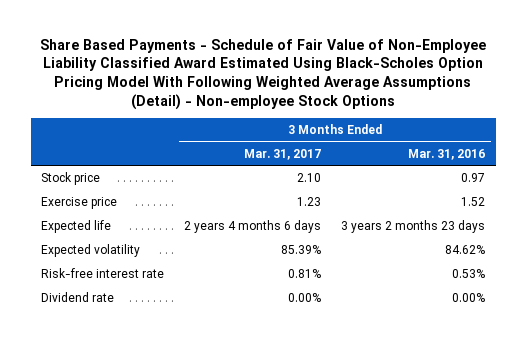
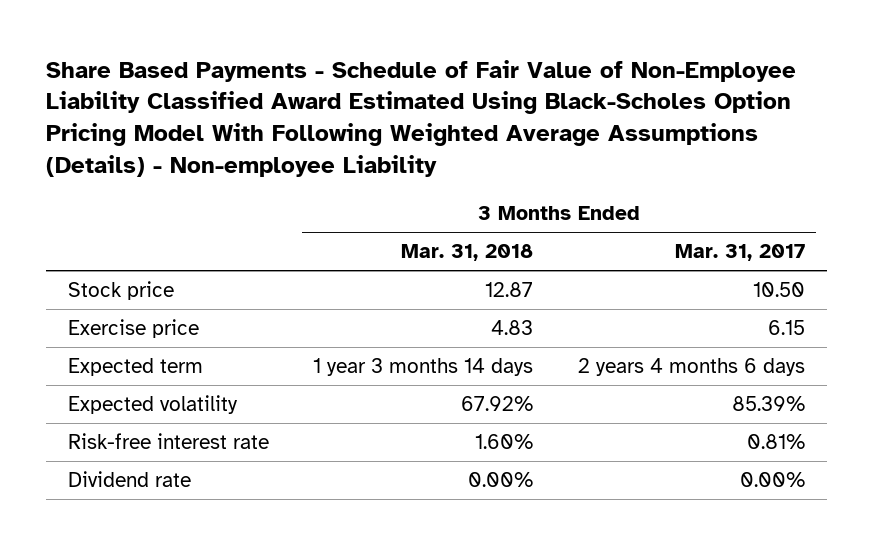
- Share Based Payments - Schedule of Fair Value of Non-Employee Liability Classified Award Estimated Using Black-Scholes Option Pricing Model With Following Weighted Average Assumptions (Detail) - Non-employee Stock Options
+ Share Based Payments - Schedule of Fair Value of Non-Employee Liability Classified Award Estimated Using Black-Scholes Option Pricing Model With Following Weighted Average Assumptions (Details) - Non-employee Liability
- | 3 Months Ended Mar. 31, 2017 | 3 Months Ended Mar. 31, 2016
+ | 3 Months Ended Mar. 31, 2018 | 3 Months Ended Mar. 31, 2017
- Stock price | 2.10 | 0.97
- Exercise price | 1.23 | 1.52
- Expected life | 2 years 4 months 6 days | 3 years 2 months 23 days
+ Stock price | 12.87 | 10.50
+ Exercise price | 4.83 | 6.15
+ Expected term | 1 year 3 months 14 days | 2 years 4 months 6 days

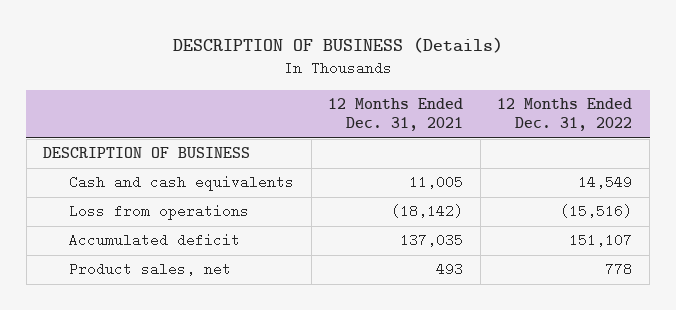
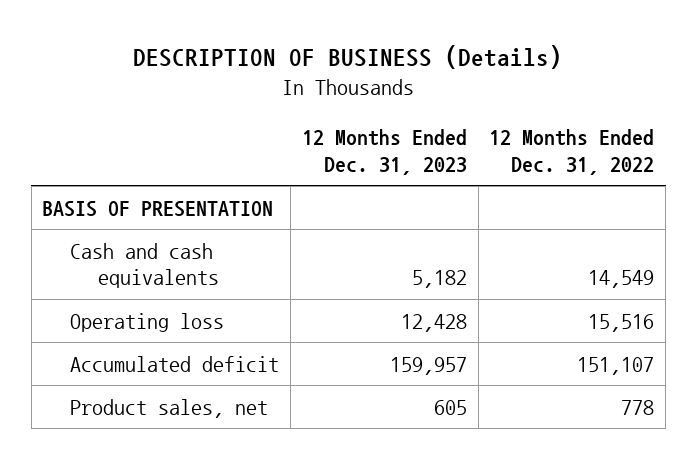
- | 12 Months Ended Dec. 31, 2021 | 12 Months Ended Dec. 31, 2022
+ | 12 Months Ended Dec. 31, 2023 | 12 Months Ended Dec. 31, 2022
- DESCRIPTION OF BUSINESS
+ BASIS OF PRESENTATION
- Loss from operations | (18,142) | (15,516)
+ Operating loss | 12,428 | 15,516

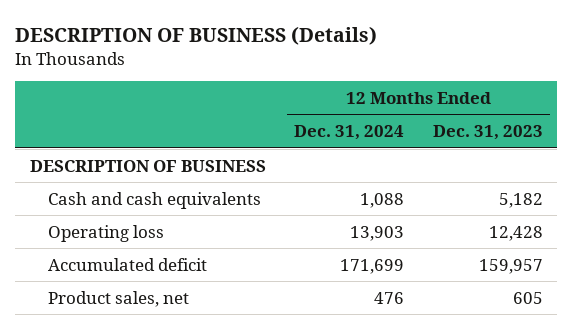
- | 12 Months Ended Dec. 31, 2023 | 12 Months Ended Dec. 31, 2022
+ | 12 Months Ended Dec. 31, 2024 | 12 Months Ended Dec. 31, 2023
- BASIS OF PRESENTATION
+ DESCRIPTION OF BUSINESS

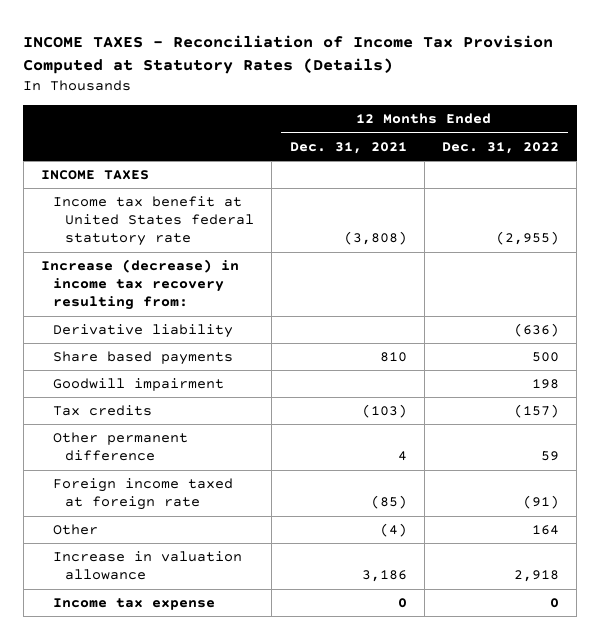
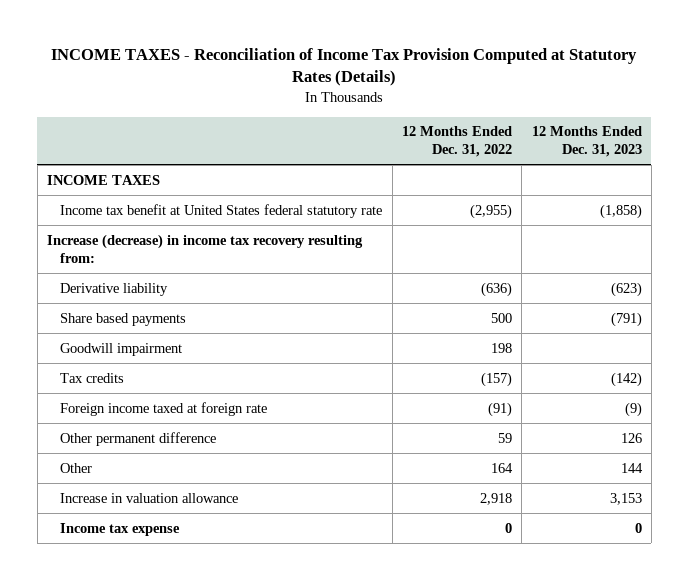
- | 12 Months Ended Dec. 31, 2021 | 12 Months Ended Dec. 31, 2022
+ | 12 Months Ended Dec. 31, 2022 | 12 Months Ended Dec. 31, 2023
moved down: Other permanent difference | 59 | 126

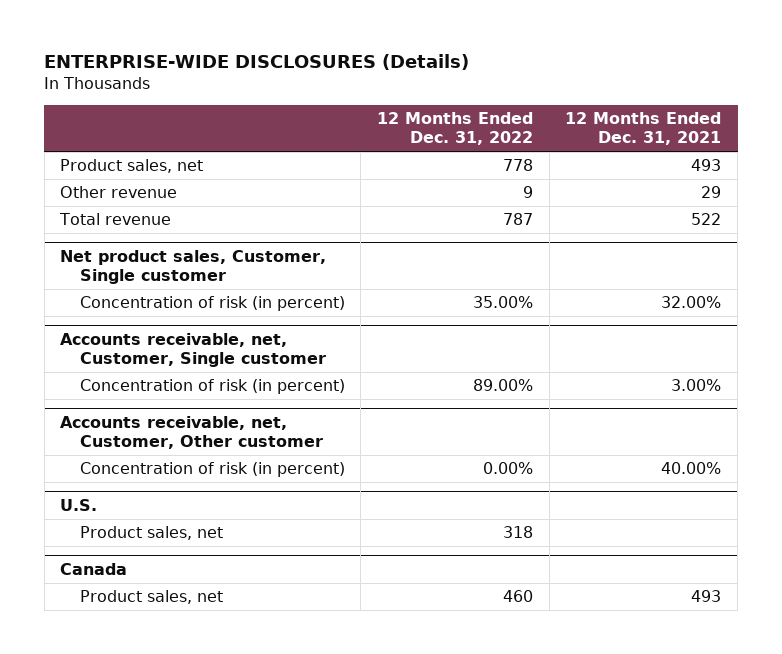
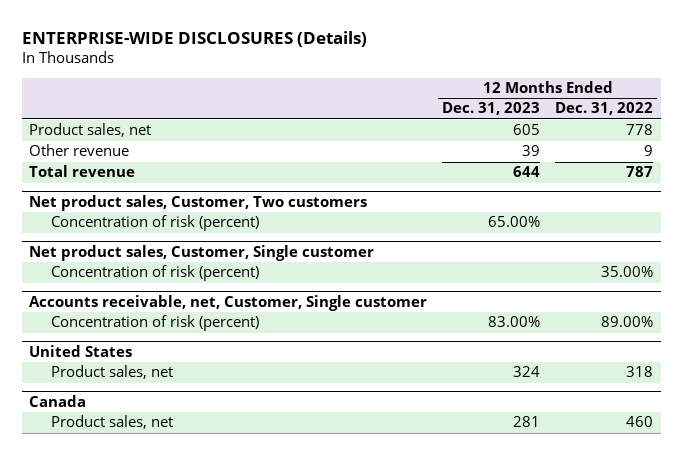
- | 12 Months Ended Dec. 31, 2022 | 12 Months Ended Dec. 31, 2021
+ | 12 Months Ended Dec. 31, 2023 | 12 Months Ended Dec. 31, 2022
+ Net product sales, Customer, Two customers
+ Concentration of risk (percent) | 65.00% |
@ Net product sales, Customer, Single customer
- Concentration of risk (in percent) | 35.00% | 32.00%
+ Concentration of risk (percent) | | 35.00%
@ Accounts receivable, net, Customer, Single customer
- Concentration of risk (in percent) | 89.00% | 3.00%
- Accounts receivable, net, Customer, Other customer
- Concentration of risk (in percent) | 0.00% | 40.00%
- U.S.
@ Accounts receivable, net, Customer, Single customer
+ Concentration of risk (percent) | 83.00% | 89.00%
+ United States

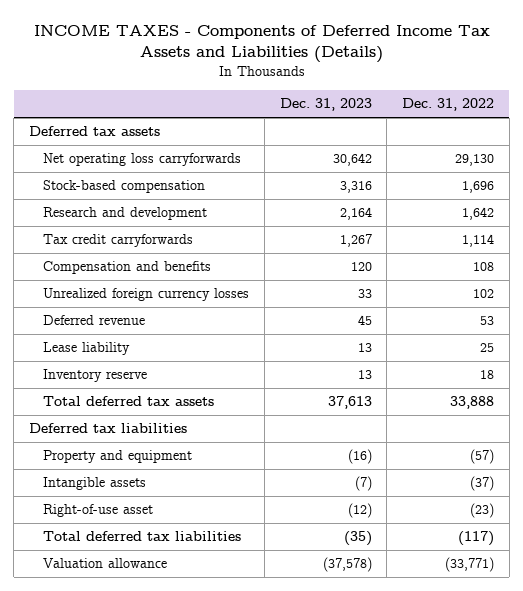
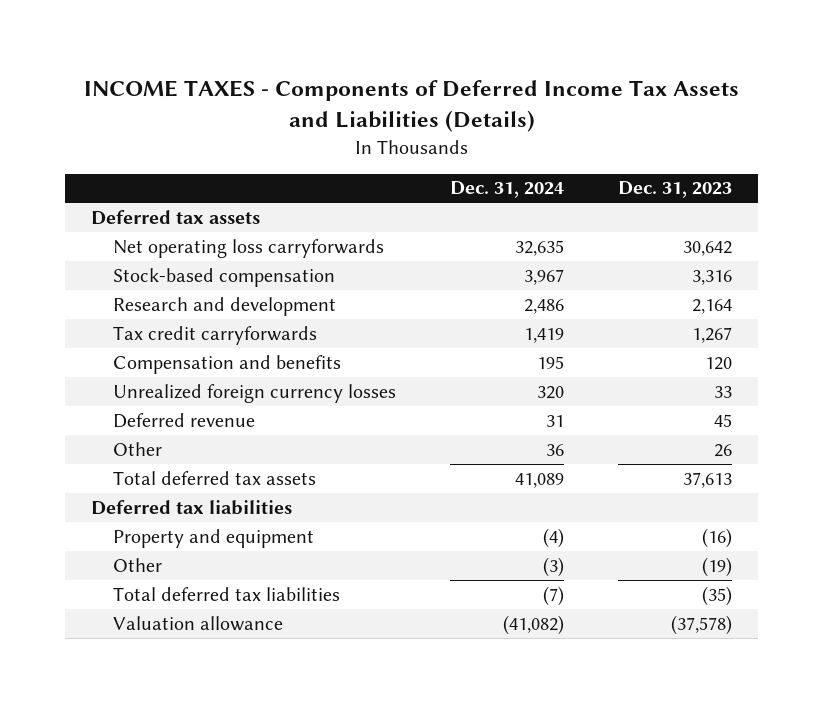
- | Dec. 31, 2023 | Dec. 31, 2022
+ | Dec. 31, 2024 | Dec. 31, 2023
- Lease liability | 13 | 25
- Inventory reserve | 13 | 18
+ Other | 36 | 26
- Intangible assets | (7) | (37)
- Right-of-use asset | (12) | (23)
+ Other | (3) | (19)

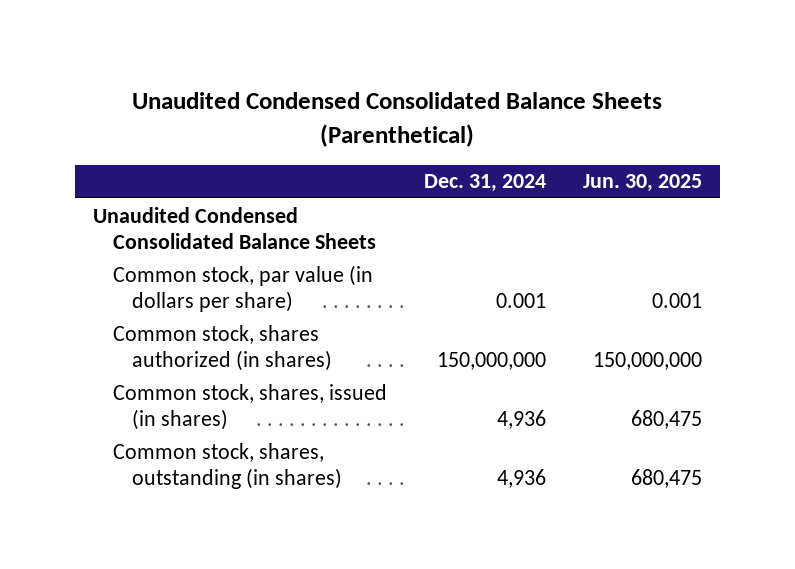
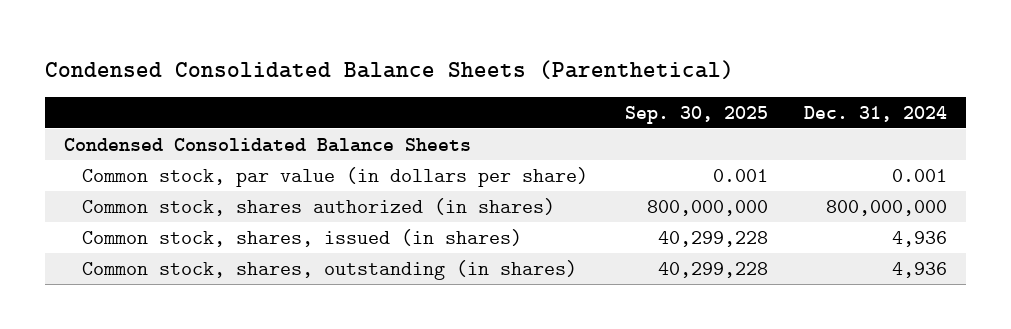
- Unaudited Condensed Consolidated Balance Sheets (Parenthetical)
+ Condensed Consolidated Balance Sheets (Parenthetical)
- | Dec. 31, 2024 | Jun. 30, 2025
+ | Sep. 30, 2025 | Dec. 31, 2024
- Unaudited Condensed Consolidated Balance Sheets
+ Condensed Consolidated Balance Sheets
- Common stock, shares authorized (in shares) | 150,000,000 | 150,000,000
+ Common stock, shares authorized (in shares) | 800,000,000 | 800,000,000

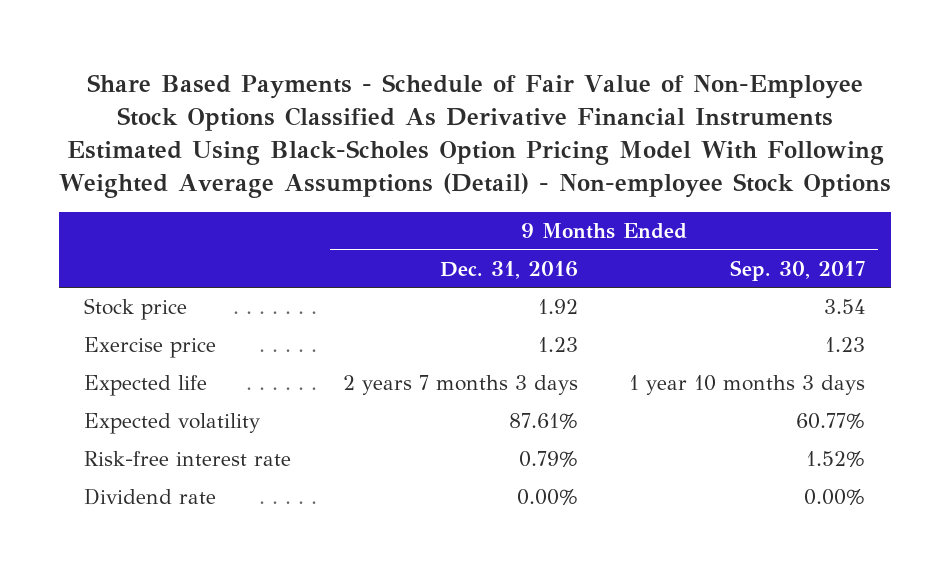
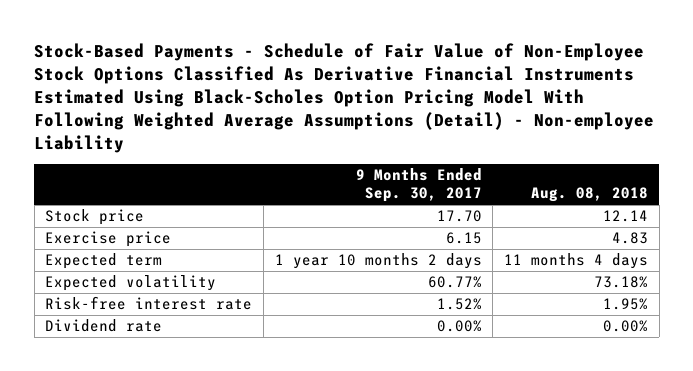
- Share Based Payments - Schedule of Fair Value of Non-Employee Stock Options Classified As Derivative Financial Instruments Estimated Using Black-Scholes Option Pricing Model With Following Weighted Average Assumptions (Detail) - Non-employee Stock Options
+ Stock-Based Payments - Schedule of Fair Value of Non-Employee Stock Options Classified As Derivative Financial Instruments Estimated Using Black-Scholes Option Pricing Model With Following Weighted Average Assumptions (Detail) - Non-employee Liability
- | 9 Months Ended Dec. 31, 2016 | 9 Months Ended Sep. 30, 2017
+ | 9 Months Ended Sep. 30, 2017 | Aug. 08, 2018
- Stock price | 1.92 | 3.54
- Exercise price | 1.23 | 1.23
- Expected life | 2 years 7 months 3 days | 1 year 10 months 3 days
+ Stock price | 17.70 | 12.14
+ Exercise price | 6.15 | 4.83
+ Expected term | 1 year 10 months 2 days | 11 months 4 days

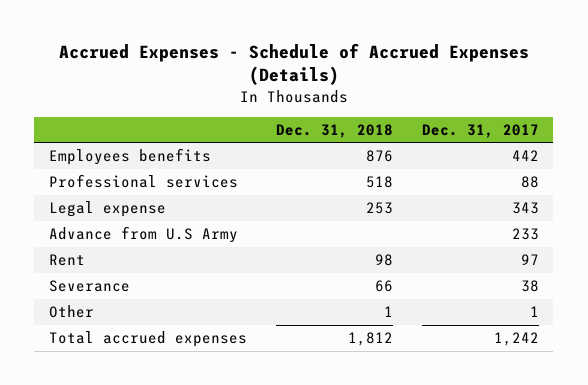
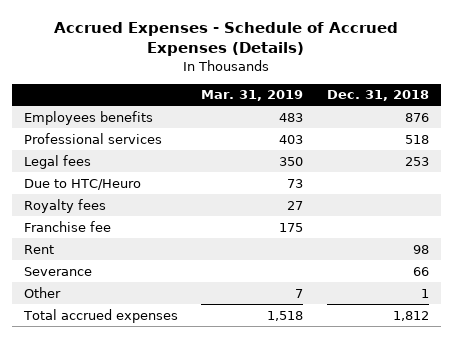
- | Dec. 31, 2018 | Dec. 31, 2017
+ | Mar. 31, 2019 | Dec. 31, 2018
- Legal expense | 253 | 343
- Advance from U.S Army | | 233
+ Legal fees | 350 | 253
+ Due to HTC/Heuro | 73 |
+ Royalty fees | 27 |
+ Franchise fee | 175 |

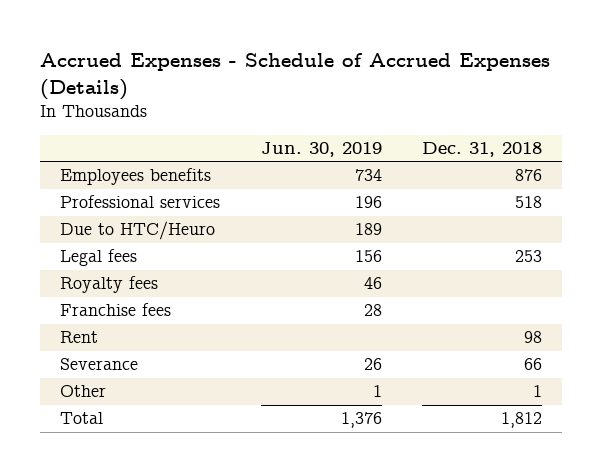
- | Mar. 31, 2019 | Dec. 31, 2018
+ | Jun. 30, 2019 | Dec. 31, 2018
moved down: Legal fees | 156 | 253
- Franchise fee | 175 |
+ Franchise fees | 28 |
- Total accrued expenses | 1,518 | 1,812
+ Total | 1,376 | 1,812

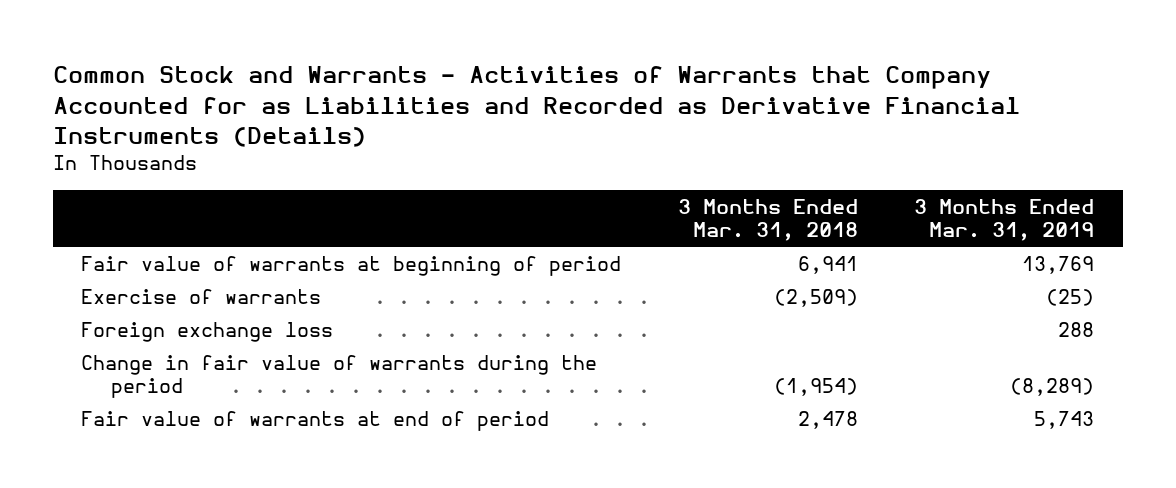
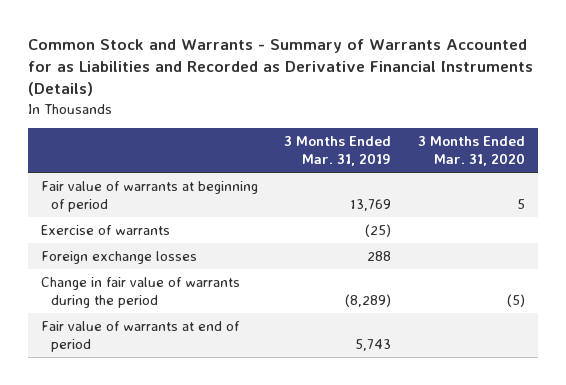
- Common Stock and Warrants - Activities of Warrants that Company Accounted for as Liabilities and Recorded as Derivative Financial Instruments (Details)
+ Common Stock and Warrants - Summary of Warrants Accounted for as Liabilities and Recorded as Derivative Financial Instruments (Details)
- | 3 Months Ended Mar. 31, 2018 | 3 Months Ended Mar. 31, 2019
+ | 3 Months Ended Mar. 31, 2019 | 3 Months Ended Mar. 31, 2020
- Foreign exchange loss | | 288
+ Foreign exchange losses | 288 |

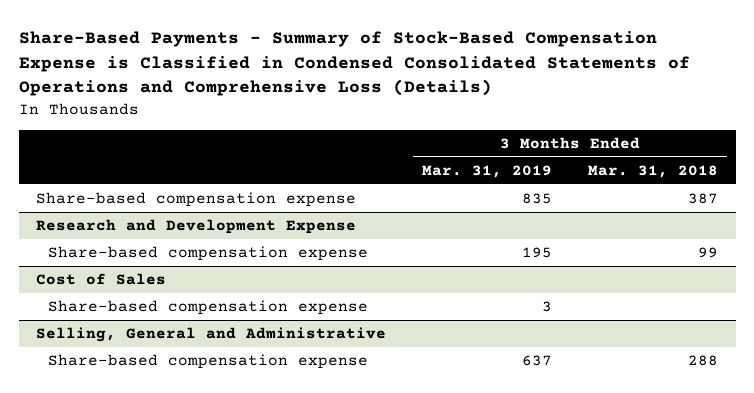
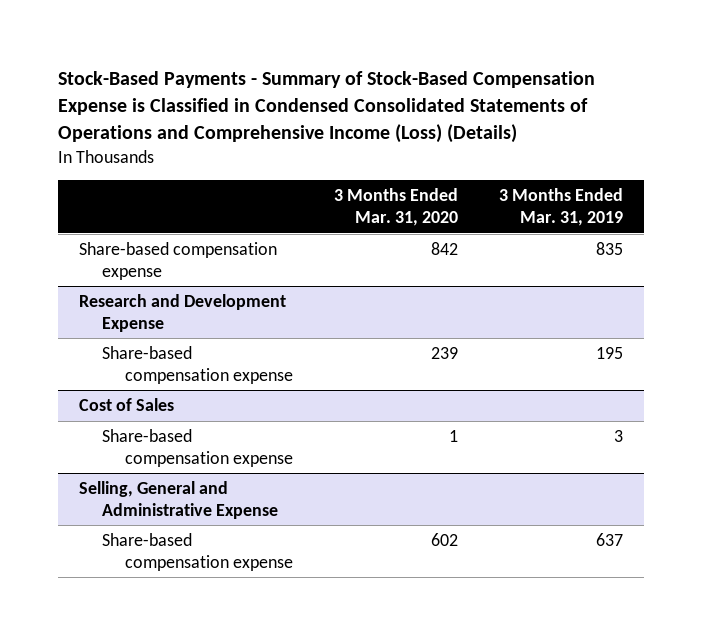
- Share-Based Payments - Summary of Stock-Based Compensation Expense is Classified in Condensed Consolidated Statements of Operations and Comprehensive Loss (Details)
+ Stock-Based Payments - Summary of Stock-Based Compensation Expense is Classified in Condensed Consolidated Statements of Operations and Comprehensive Income (Loss) (Details)
- | 3 Months Ended Mar. 31, 2019 | 3 Months Ended Mar. 31, 2018
+ | 3 Months Ended Mar. 31, 2020 | 3 Months Ended Mar. 31, 2019
- Selling, General and Administrative
+ Selling, General and Administrative Expense

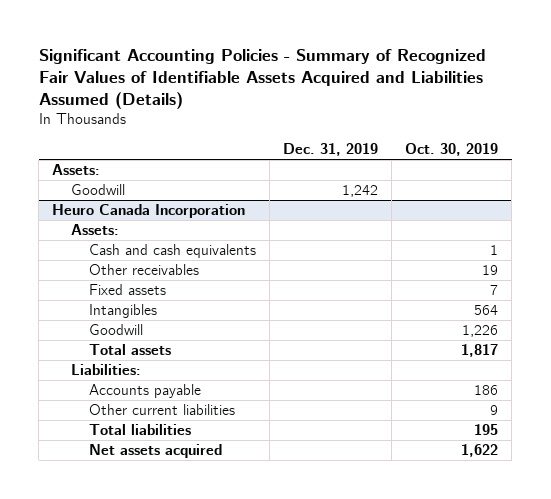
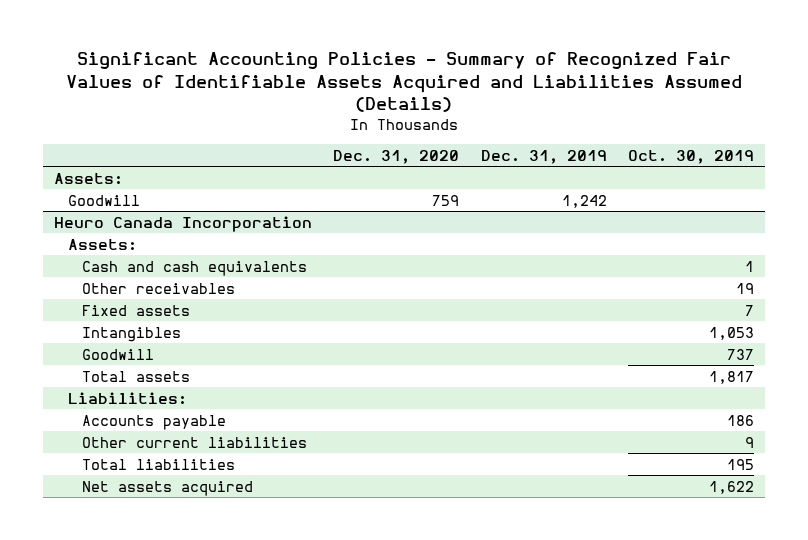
- | Dec. 31, 2019 | Oct. 30, 2019
+ | Dec. 31, 2020 | Dec. 31, 2019 | Oct. 30, 2019
@ Heuro Canada Incorporation
- Intangibles | | 564
- Goodwill | | 1,226
+ Intangibles | | | 1,053
+ Goodwill | | | 737

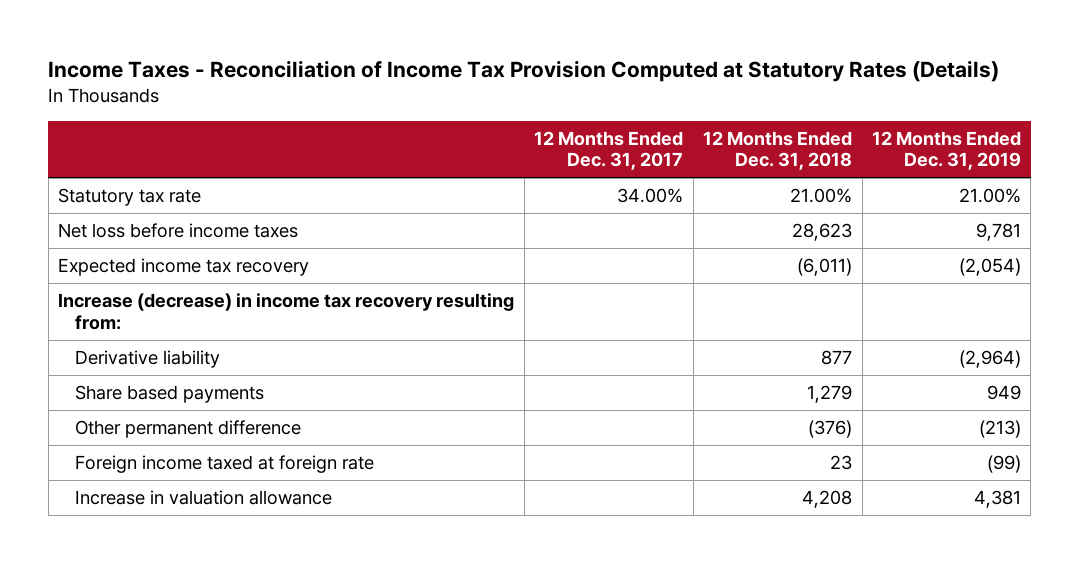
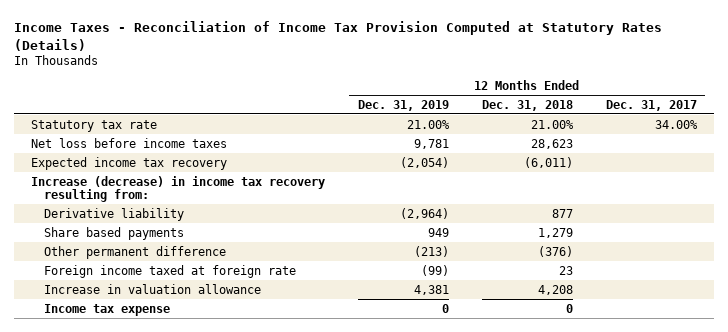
- | 12 Months Ended Dec. 31, 2017 | 12 Months Ended Dec. 31, 2018 | 12 Months Ended Dec. 31, 2019
+ | 12 Months Ended Dec. 31, 2019 | 12 Months Ended Dec. 31, 2018 | 12 Months Ended Dec. 31, 2017
+ Income tax expense | 0 | 0 |

